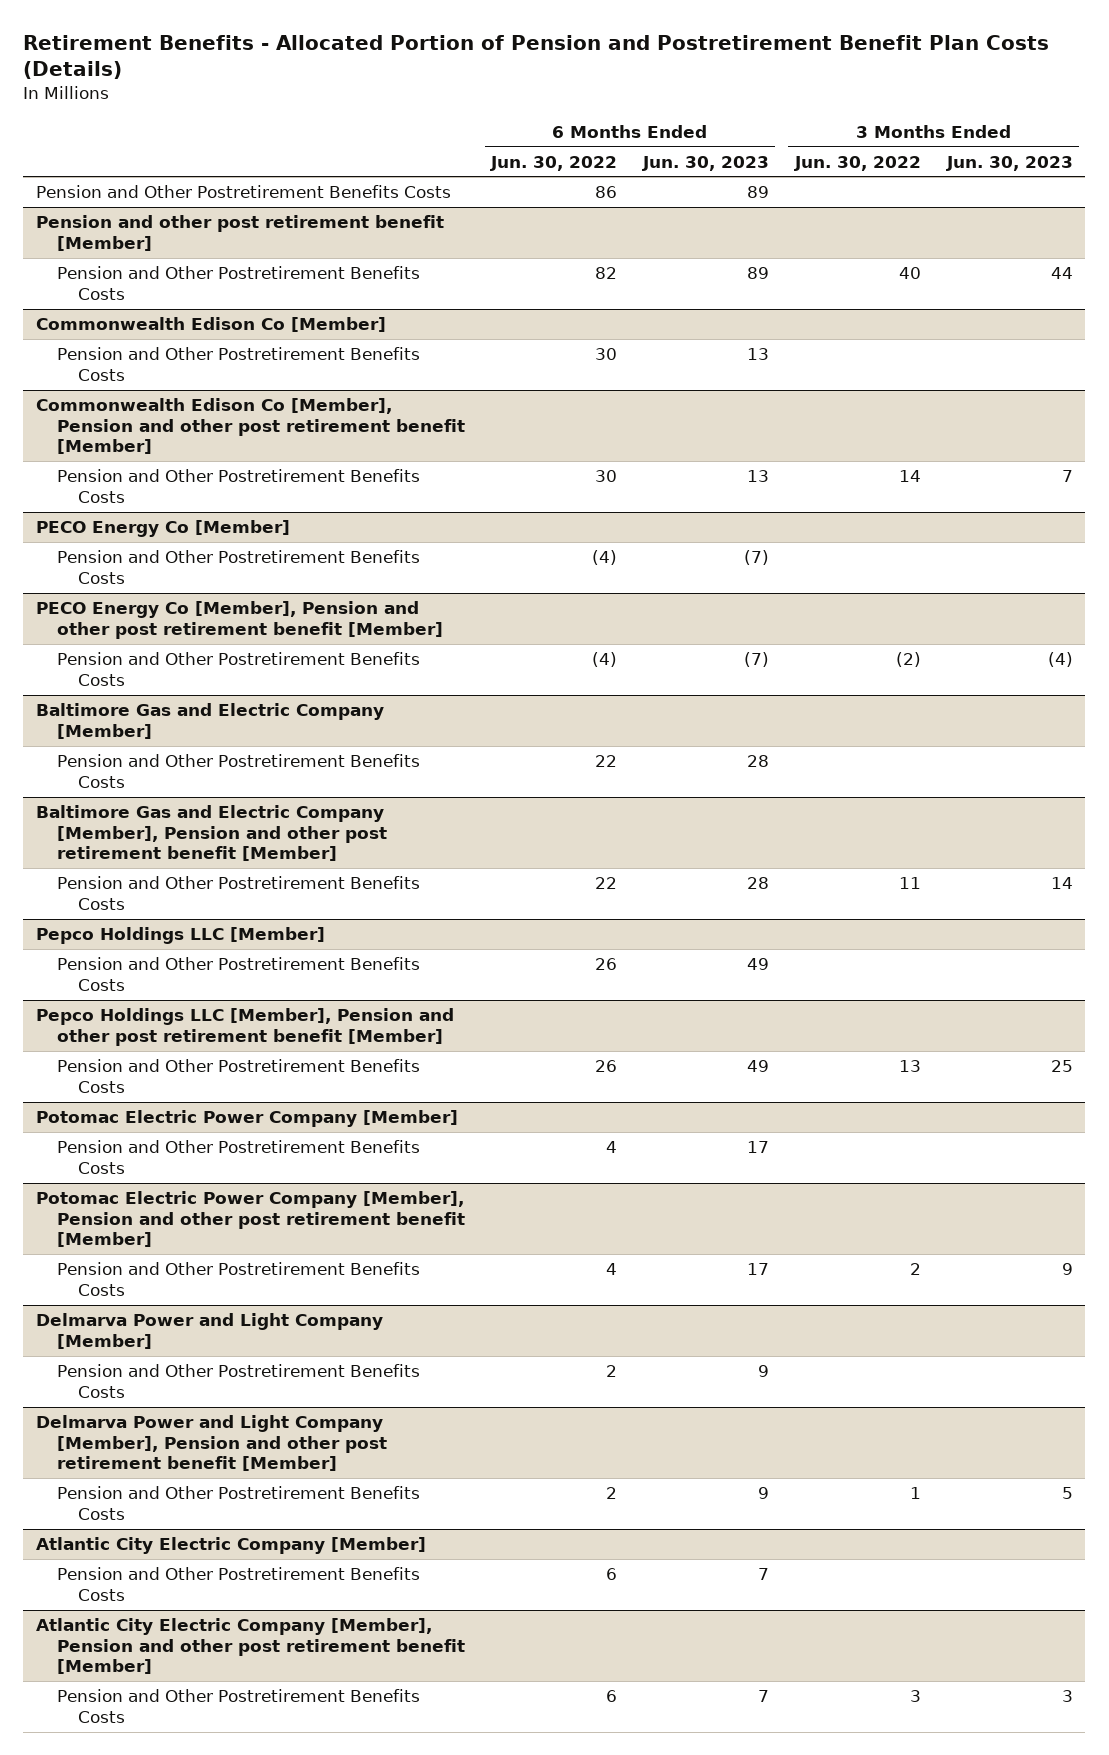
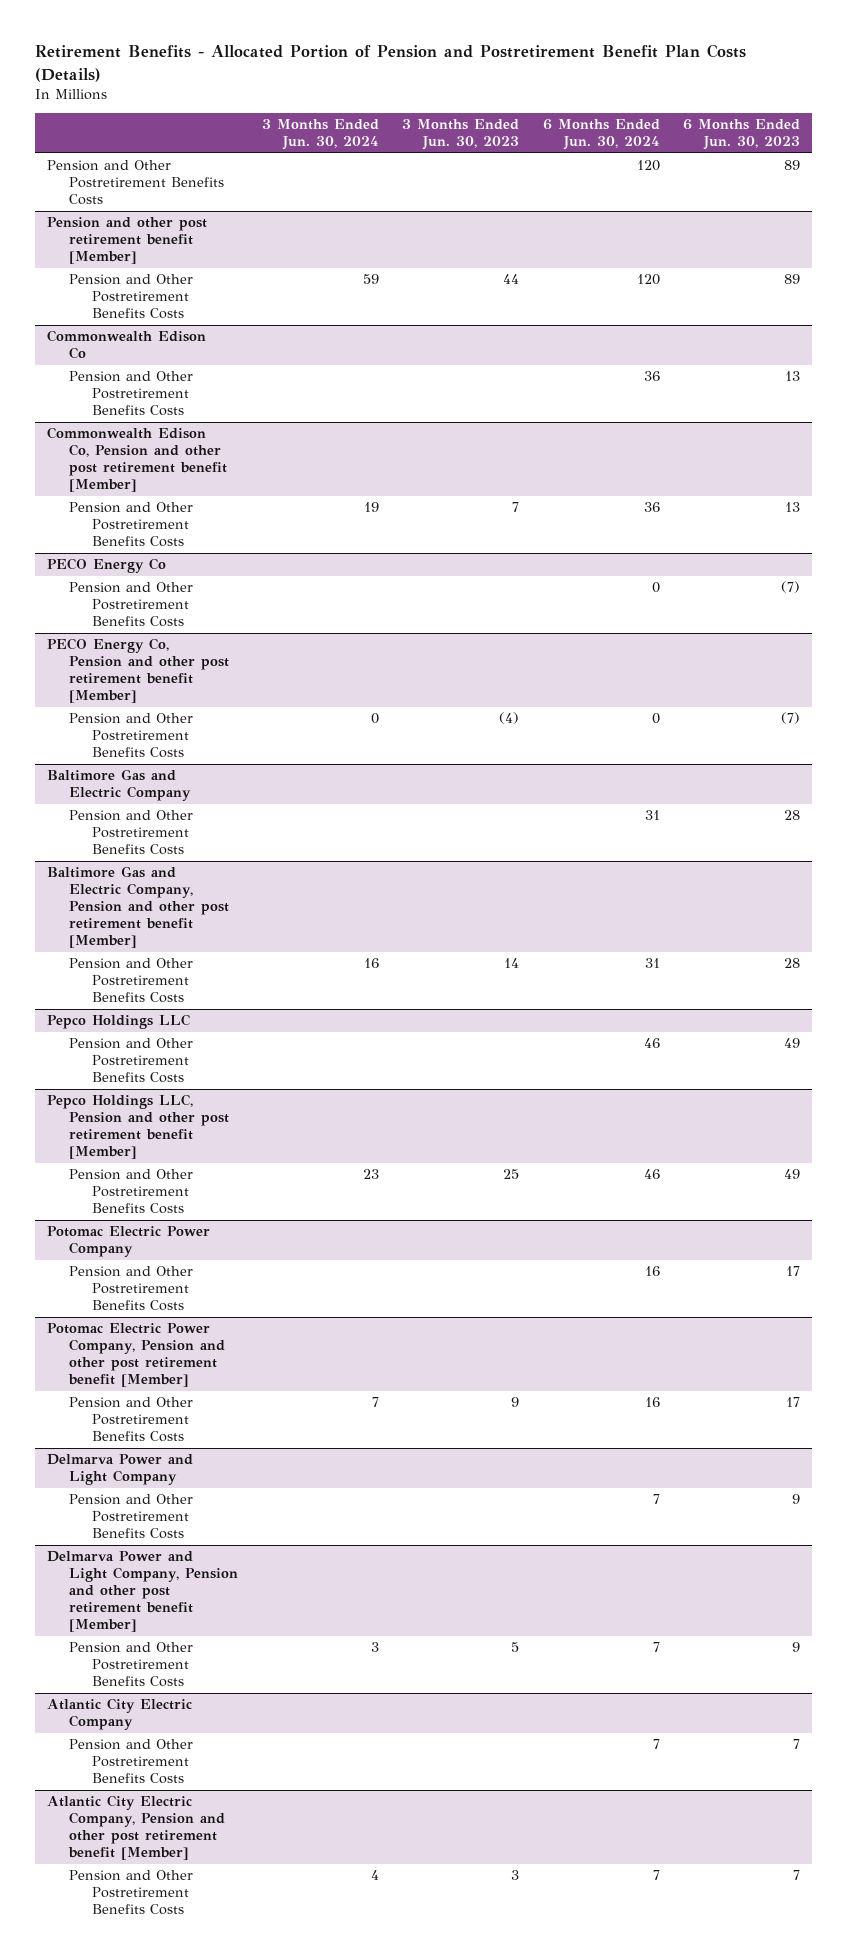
- | 6 Months Ended Jun. 30, 2022 | 6 Months Ended Jun. 30, 2023 | 3 Months Ended Jun. 30, 2022 | 3 Months Ended Jun. 30, 2023
+ | 3 Months Ended Jun. 30, 2024 | 3 Months Ended Jun. 30, 2023 | 6 Months Ended Jun. 30, 2024 | 6 Months Ended Jun. 30, 2023
- Commonwealth Edison Co [Member]
+ Commonwealth Edison Co
- Commonwealth Edison Co [Member], Pension and other post retirement benefit [Member]
+ Commonwealth Edison Co, Pension and other post retirement benefit [Member]
- PECO Energy Co [Member]
+ PECO Energy Co
- PECO Energy Co [Member], Pension and other post retirement benefit [Member]
+ PECO Energy Co, Pension and other post retirement benefit [Member]
- Baltimore Gas and Electric Company [Member]
+ Baltimore Gas and Electric Company
- Baltimore Gas and Electric Company [Member], Pension and other post retirement benefit [Member]
+ Baltimore Gas and Electric Company, Pension and other post retirement benefit [Member]
- Pepco Holdings LLC [Member]
+ Pepco Holdings LLC
- Pepco Holdings LLC [Member], Pension and other post retirement benefit [Member]
+ Pepco Holdings LLC, Pension and other post retirement benefit [Member]
- Potomac Electric Power Company [Member]
+ Potomac Electric Power Company
- Potomac Electric Power Company [Member], Pension and other post retirement benefit [Member]
+ Potomac Electric Power Company, Pension and other post retirement benefit [Member]
- Delmarva Power and Light Company [Member]
+ Delmarva Power and Light Company
- Delmarva Power and Light Company [Member], Pension and other post retirement benefit [Member]
+ Delmarva Power and Light Company, Pension and other post retirement benefit [Member]
- Atlantic City Electric Company [Member]
+ Atlantic City Electric Company
- Atlantic City Electric Company [Member], Pension and other post retirement benefit [Member]
+ Atlantic City Electric Company, Pension and other post retirement benefit [Member]

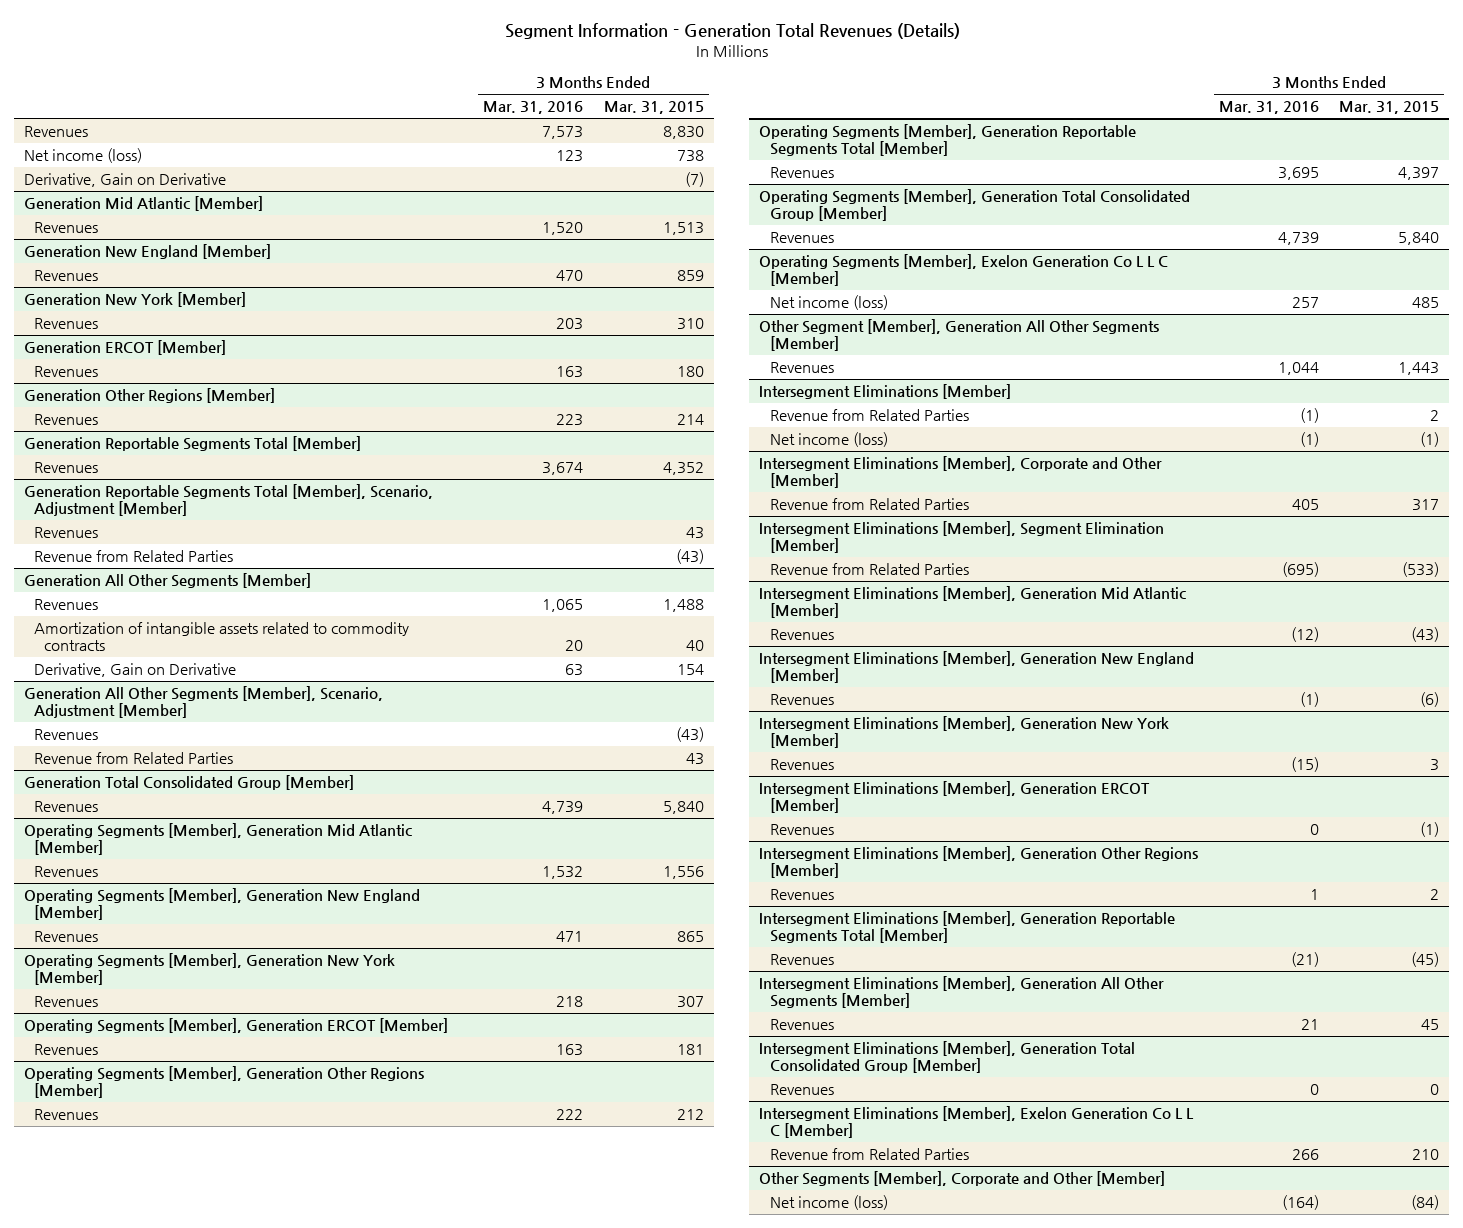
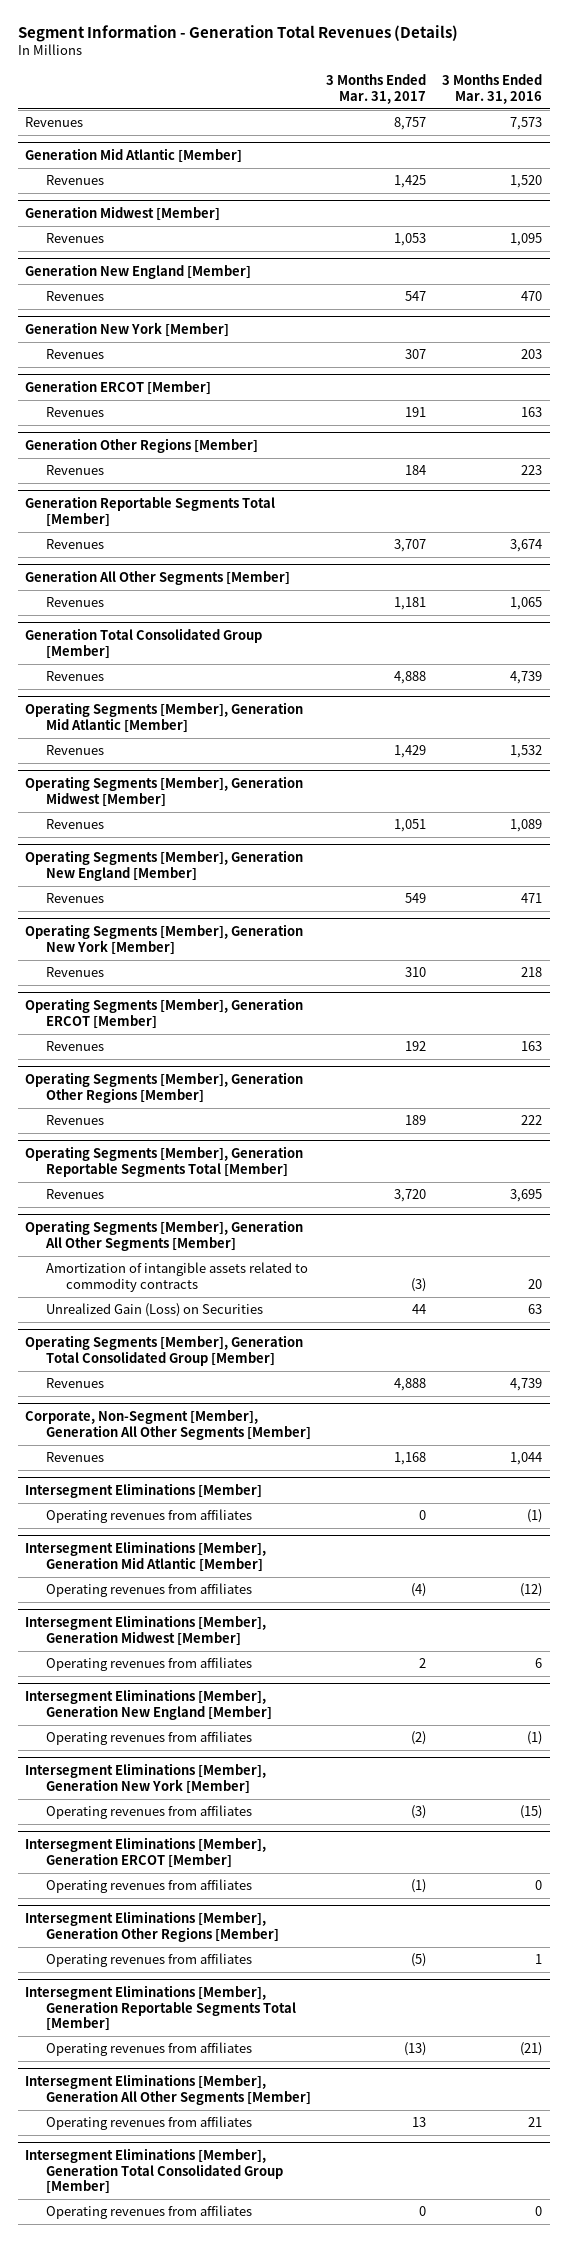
- | 3 Months Ended Mar. 31, 2016 | 3 Months Ended Mar. 31, 2015
+ | 3 Months Ended Mar. 31, 2017 | 3 Months Ended Mar. 31, 2016
- Net income (loss) | 123 | 738
- Derivative, Gain on Derivative | | (7)
+ Generation Midwest [Member]
+ Revenues | 1,053 | 1,095
- Generation Reportable Segments Total [Member], Scenario, Adjustment [Member]
- Revenues | | 43
- Revenue from Related Parties | | (43)
@ Generation All Other Segments [Member]
- Amortization of intangible assets related to commodity contracts | 20 | 40
- Derivative, Gain on Derivative | 63 | 154
- Generation All Other Segments [Member], Scenario, Adjustment [Member]
- Revenues | | (43)
- Revenue from Related Parties | | 43
+ Operating Segments [Member], Generation Midwest [Member]
+ Revenues | 1,051 | 1,089
+ Operating Segments [Member], Generation All Other Segments [Member]
+ Amortization of intangible assets related to commodity contracts | (3) | 20
+ Unrealized Gain (Loss) on Securities | 44 | 63
- Operating Segments [Member], Exelon Generation Co L L C [Member]
- Net income (loss) | 257 | 485
- Other Segment [Member], Generation All Other Segments [Member]
+ Corporate, Non-Segment [Member], Generation All Other Segments [Member]
@ Intersegment Eliminations [Member]
- Revenue from Related Parties | (1) | 2
- Net income (loss) | (1) | (1)
- Intersegment Eliminations [Member], Corporate and Other [Member]
- Revenue from Related Parties | 405 | 317
- Intersegment Eliminations [Member], Segment Elimination [Member]
- Revenue from Related Parties | (695) | (533)
@ Intersegment Eliminations [Member]
+ Operating revenues from affiliates | 0 | (1)
@ Intersegment Eliminations [Member], Generation Mid Atlantic [Member]
- Revenues | (12) | (43)
+ Operating revenues from affiliates | (4) | (12)
+ Intersegment Eliminations [Member], Generation Midwest [Member]
+ Operating revenues from affiliates | 2 | 6
@ Intersegment Eliminations [Member], Generation New England [Member]
- Revenues | (1) | (6)
+ Operating revenues from affiliates | (2) | (1)
@ Intersegment Eliminations [Member], Generation New York [Member]
- Revenues | (15) | 3
+ Operating revenues from affiliates | (3) | (15)
@ Intersegment Eliminations [Member], Generation ERCOT [Member]
- Revenues | 0 | (1)
+ Operating revenues from affiliates | (1) | 0
@ Intersegment Eliminations [Member], Generation Other Regions [Member]
- Revenues | 1 | 2
+ Operating revenues from affiliates | (5) | 1
@ Intersegment Eliminations [Member], Generation Reportable Segments Total [Member]
- Revenues | (21) | (45)
+ Operating revenues from affiliates | (13) | (21)
@ Intersegment Eliminations [Member], Generation All Other Segments [Member]
- Revenues | 21 | 45
+ Operating revenues from affiliates | 13 | 21
@ Intersegment Eliminations [Member], Generation Total Consolidated Group [Member]
- Revenues | 0 | 0
- Intersegment Eliminations [Member], Exelon Generation Co L L C [Member]
- Revenue from Related Parties | 266 | 210
- Other Segments [Member], Corporate and Other [Member]
- Net income (loss) | (164) | (84)
@ Intersegment Eliminations [Member], Generation Total Consolidated Group [Member]
+ Operating revenues from affiliates | 0 | 0

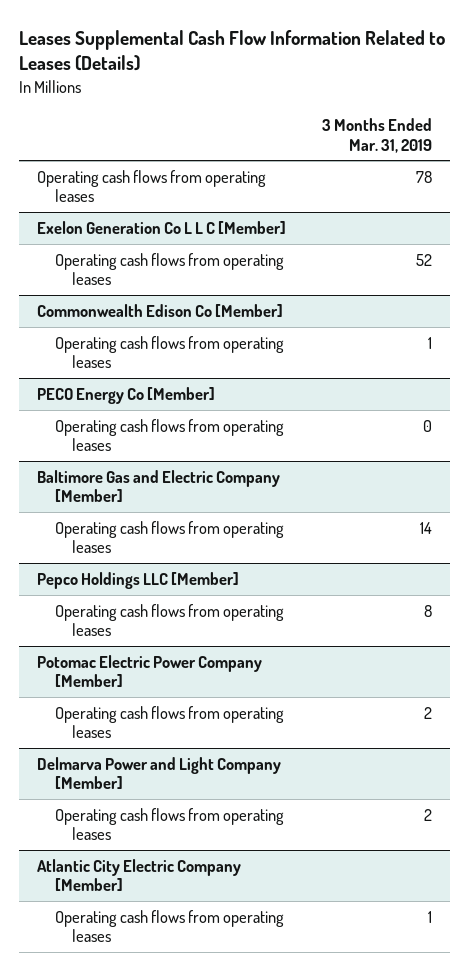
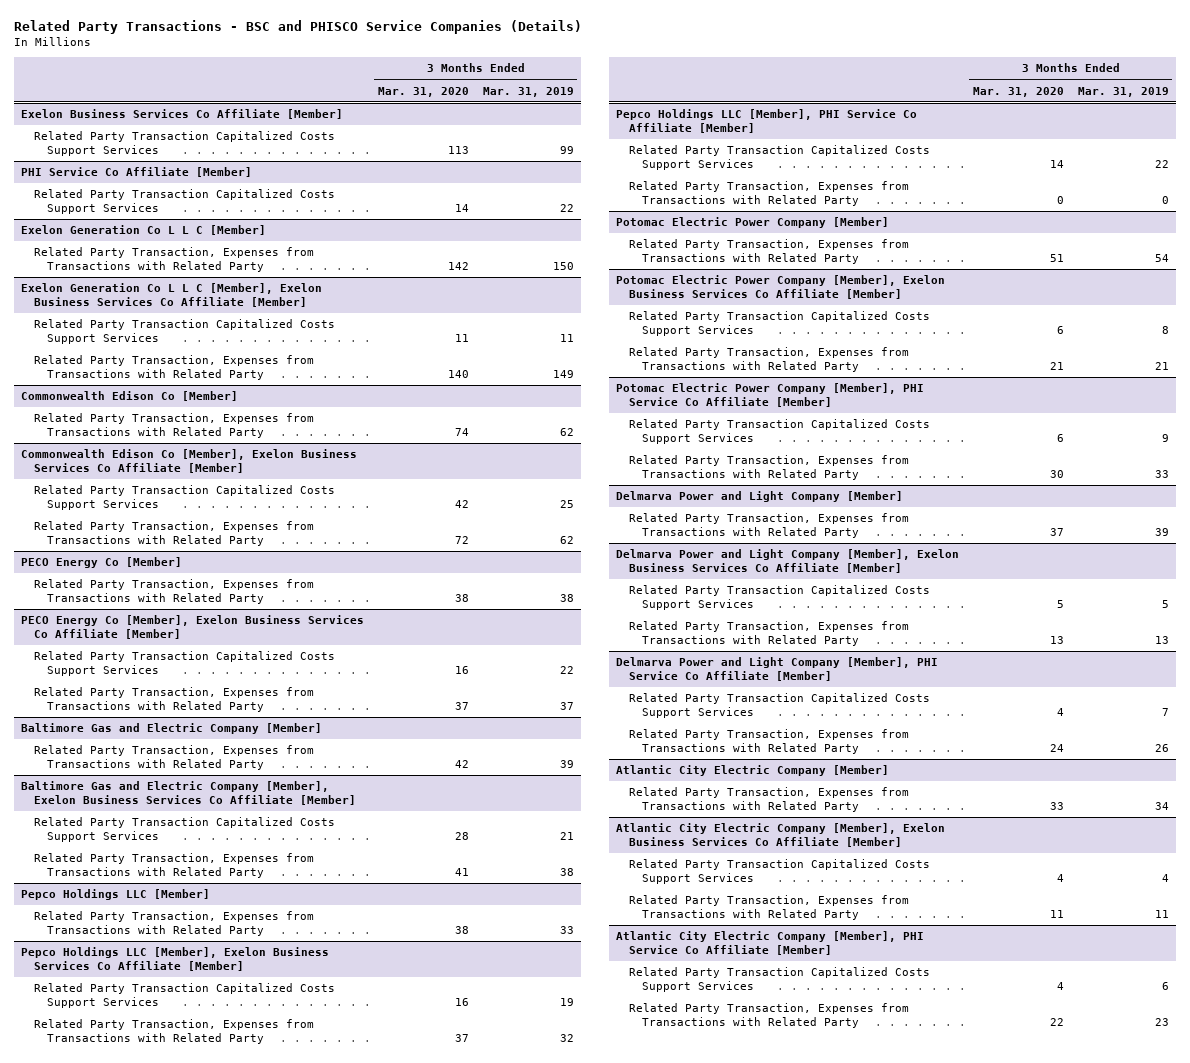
- Leases Supplemental Cash Flow Information Related to Leases (Details)
+ Related Party Transactions - BSC and PHISCO Service Companies (Details)
- | 3 Months Ended Mar. 31, 2019
+ | 3 Months Ended Mar. 31, 2020 | 3 Months Ended Mar. 31, 2019
- Operating cash flows from operating leases | 78
+ Exelon Business Services Co Affiliate [Member]
+ Related Party Transaction Capitalized Costs Support Services | 113 | 99
+ PHI Service Co Affiliate [Member]
+ Related Party Transaction Capitalized Costs Support Services | 14 | 22
@ Exelon Generation Co L L C [Member]
- Operating cash flows from operating leases | 52
+ Related Party Transaction, Expenses from Transactions with Related Party | 142 | 150
+ Exelon Generation Co L L C [Member], Exelon Business Services Co Affiliate [Member]
+ Related Party Transaction Capitalized Costs Support Services | 11 | 11
+ Related Party Transaction, Expenses from Transactions with Related Party | 140 | 149
@ Commonwealth Edison Co [Member]
- Operating cash flows from operating leases | 1
+ Related Party Transaction, Expenses from Transactions with Related Party | 74 | 62
+ Commonwealth Edison Co [Member], Exelon Business Services Co Affiliate [Member]
+ Related Party Transaction Capitalized Costs Support Services | 42 | 25
+ Related Party Transaction, Expenses from Transactions with Related Party | 72 | 62
@ PECO Energy Co [Member]
- Operating cash flows from operating leases | 0
+ Related Party Transaction, Expenses from Transactions with Related Party | 38 | 38
+ PECO Energy Co [Member], Exelon Business Services Co Affiliate [Member]
+ Related Party Transaction Capitalized Costs Support Services | 16 | 22
+ Related Party Transaction, Expenses from Transactions with Related Party | 37 | 37
@ Baltimore Gas and Electric Company [Member]
- Operating cash flows from operating leases | 14
+ Related Party Transaction, Expenses from Transactions with Related Party | 42 | 39
+ Baltimore Gas and Electric Company [Member], Exelon Business Services Co Affiliate [Member]
+ Related Party Transaction Capitalized Costs Support Services | 28 | 21
+ Related Party Transaction, Expenses from Transactions with Related Party | 41 | 38
@ Pepco Holdings LLC [Member]
- Operating cash flows from operating leases | 8
+ Related Party Transaction, Expenses from Transactions with Related Party | 38 | 33
+ Pepco Holdings LLC [Member], Exelon Business Services Co Affiliate [Member]
+ Related Party Transaction Capitalized Costs Support Services | 16 | 19
+ Related Party Transaction, Expenses from Transactions with Related Party | 37 | 32
+ Pepco Holdings LLC [Member], PHI Service Co Affiliate [Member]
+ Related Party Transaction Capitalized Costs Support Services | 14 | 22
+ Related Party Transaction, Expenses from Transactions with Related Party | 0 | 0
@ Potomac Electric Power Company [Member]
- Operating cash flows from operating leases | 2
+ Related Party Transaction, Expenses from Transactions with Related Party | 51 | 54
+ Potomac Electric Power Company [Member], Exelon Business Services Co Affiliate [Member]
+ Related Party Transaction Capitalized Costs Support Services | 6 | 8
+ Related Party Transaction, Expenses from Transactions with Related Party | 21 | 21
+ Potomac Electric Power Company [Member], PHI Service Co Affiliate [Member]
+ Related Party Transaction Capitalized Costs Support Services | 6 | 9
+ Related Party Transaction, Expenses from Transactions with Related Party | 30 | 33
@ Delmarva Power and Light Company [Member]
- Operating cash flows from operating leases | 2
+ Related Party Transaction, Expenses from Transactions with Related Party | 37 | 39
+ Delmarva Power and Light Company [Member], Exelon Business Services Co Affiliate [Member]
+ Related Party Transaction Capitalized Costs Support Services | 5 | 5
+ Related Party Transaction, Expenses from Transactions with Related Party | 13 | 13
+ Delmarva Power and Light Company [Member], PHI Service Co Affiliate [Member]
+ Related Party Transaction Capitalized Costs Support Services | 4 | 7
+ Related Party Transaction, Expenses from Transactions with Related Party | 24 | 26
@ Atlantic City Electric Company [Member]
- Operating cash flows from operating leases | 1
+ Related Party Transaction, Expenses from Transactions with Related Party | 33 | 34
+ Atlantic City Electric Company [Member], Exelon Business Services Co Affiliate [Member]
+ Related Party Transaction Capitalized Costs Support Services | 4 | 4
+ Related Party Transaction, Expenses from Transactions with Related Party | 11 | 11
+ Atlantic City Electric Company [Member], PHI Service Co Affiliate [Member]
+ Related Party Transaction Capitalized Costs Support Services | 4 | 6
+ Related Party Transaction, Expenses from Transactions with Related Party | 22 | 23

